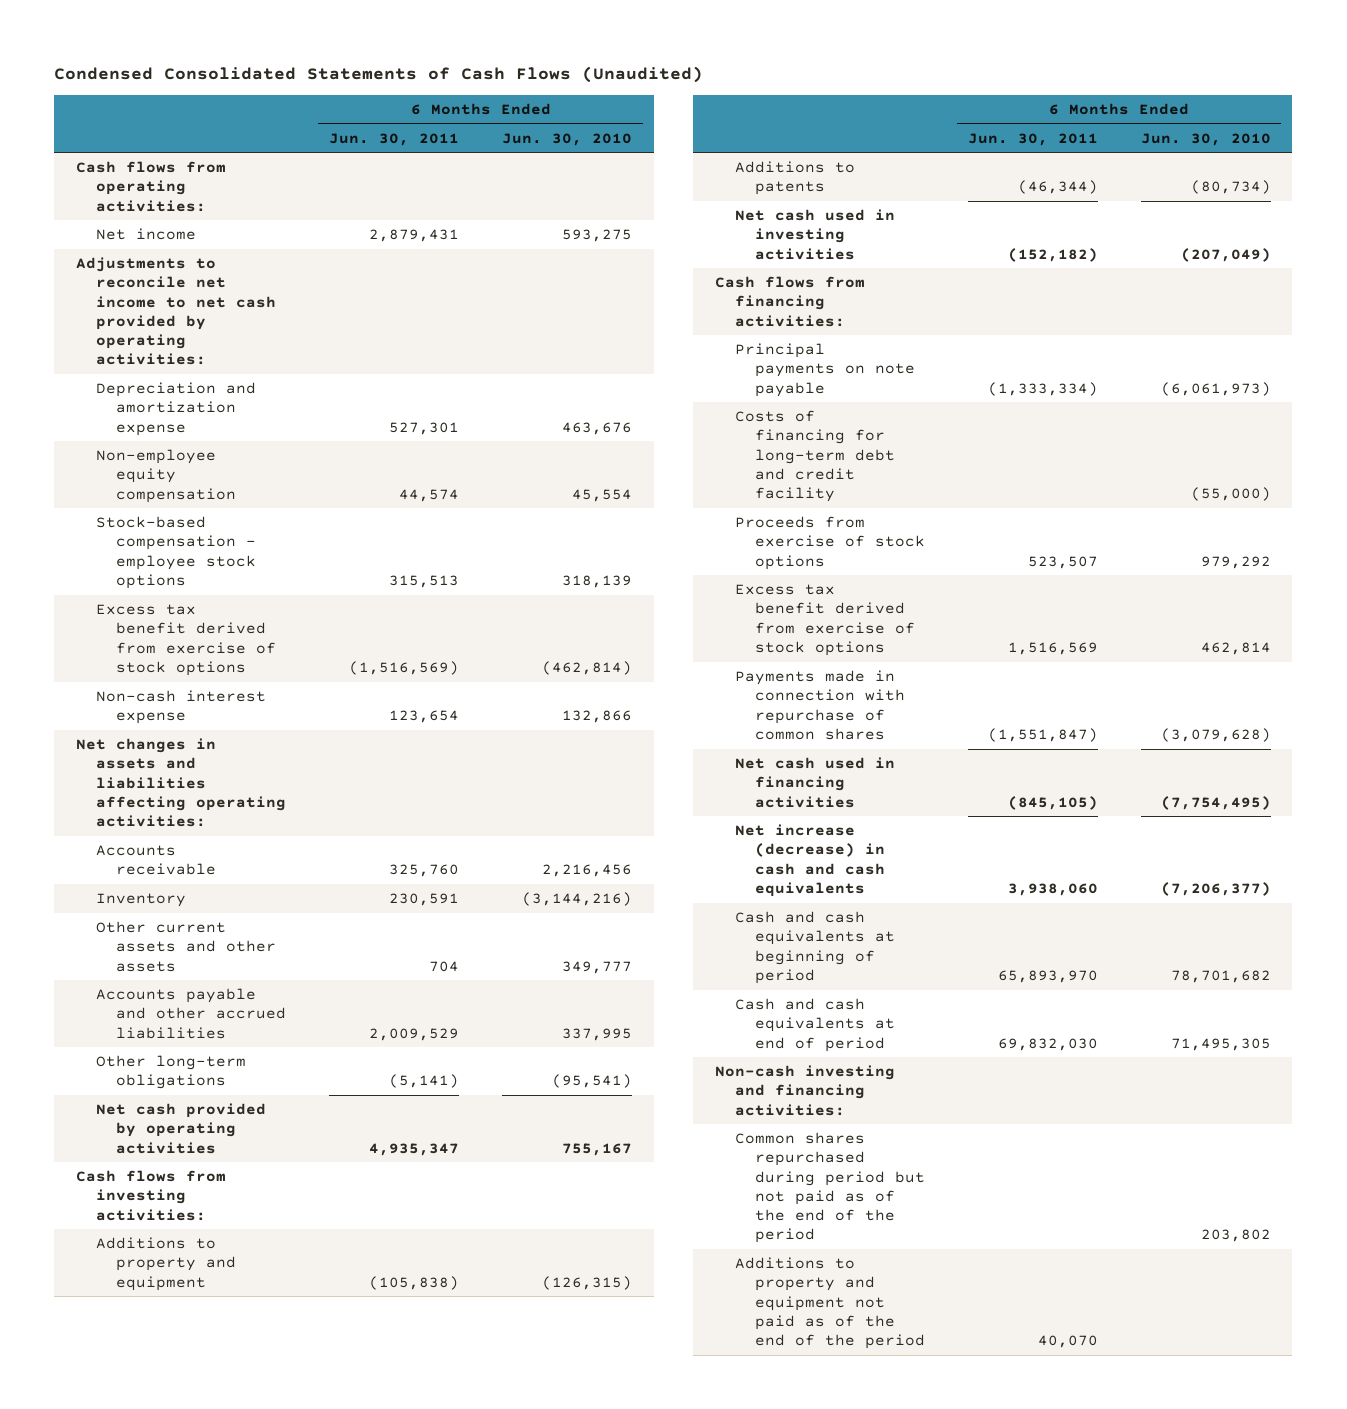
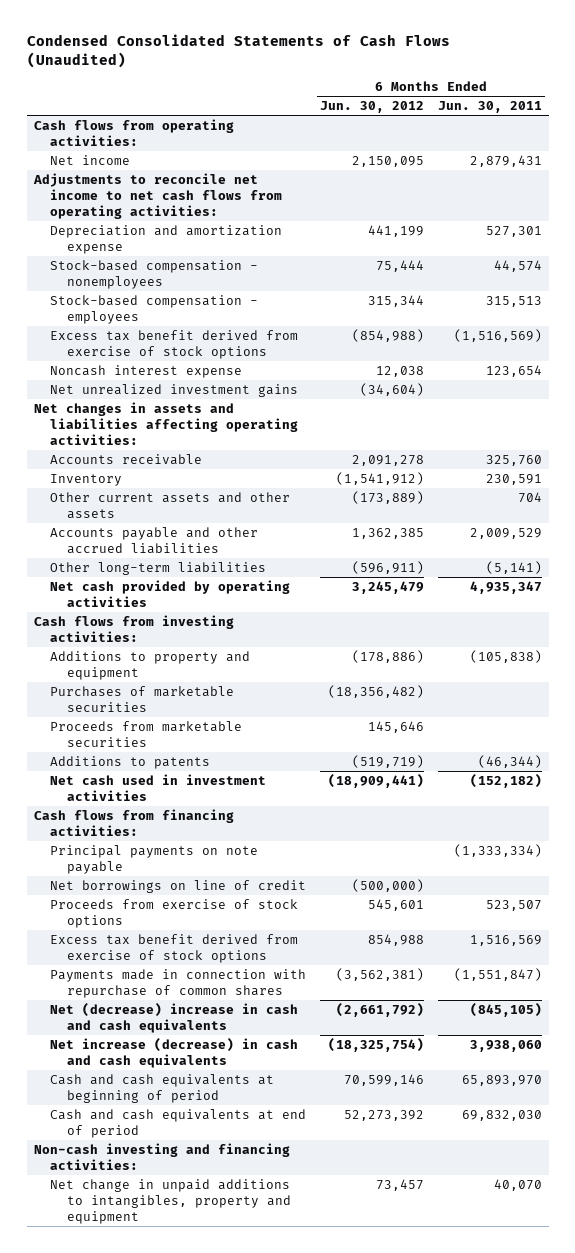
- | 6 Months Ended Jun. 30, 2011 | 6 Months Ended Jun. 30, 2010
+ | 6 Months Ended Jun. 30, 2012 | 6 Months Ended Jun. 30, 2011
- Adjustments to reconcile net income to net cash provided by operating activities:
+ Adjustments to reconcile net income to net cash flows from operating activities:
- Non-employee equity compensation | 44,574 | 45,554
- Stock-based compensation - employee stock options | 315,513 | 318,139
+ Stock-based compensation - nonemployees | 75,444 | 44,574
+ Stock-based compensation - employees | 315,344 | 315,513
- Non-cash interest expense | 123,654 | 132,866
+ Noncash interest expense | 12,038 | 123,654
+ Net unrealized investment gains | (34,604) |
- Other long-term obligations | (5,141) | (95,541)
+ Other long-term liabilities | (596,911) | (5,141)
+ Purchases of marketable securities | (18,356,482) |
+ Proceeds from marketable securities | 145,646 |
- Net cash used in investing activities | (152,182) | (207,049)
+ Net cash used in investment activities | (18,909,441) | (152,182)
- Costs of financing for long-term debt and credit facility | | (55,000)
+ Net borrowings on line of credit | (500,000) |
- Net cash used in financing activities | (845,105) | (7,754,495)
+ Net (decrease) increase in cash and cash equivalents | (2,661,792) | (845,105)
- Common shares repurchased during period but not paid as of the end of the period | | 203,802
- Additions to property and equipment not paid as of the end of the period | 40,070 |
+ Net change in unpaid additions to intangibles, property and equipment | 73,457 | 40,070

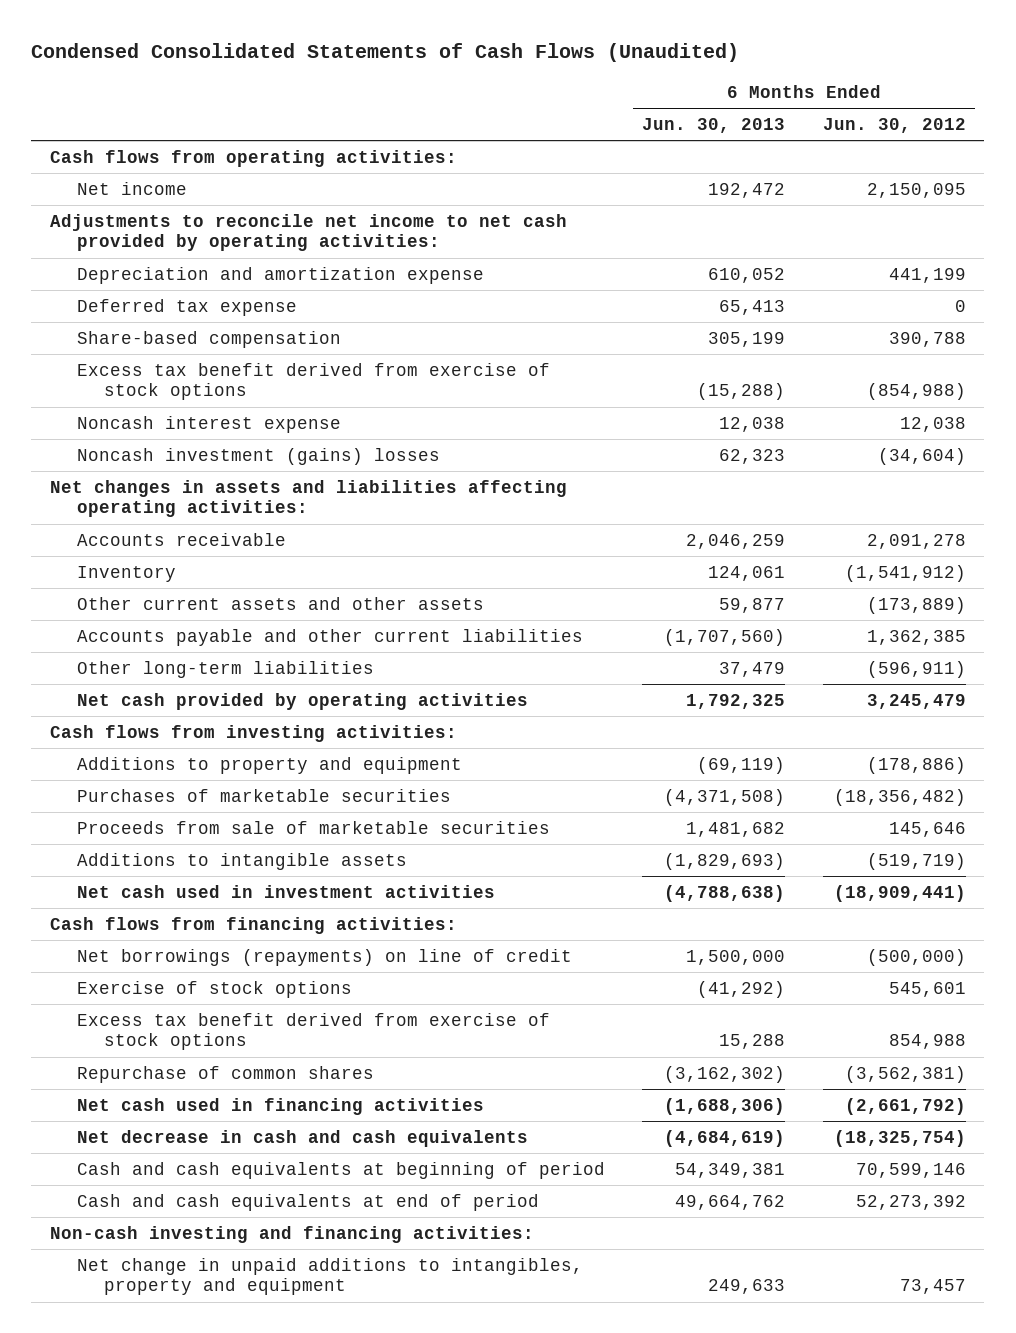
- | 6 Months Ended Jun. 30, 2012 | 6 Months Ended Jun. 30, 2011
+ | 6 Months Ended Jun. 30, 2013 | 6 Months Ended Jun. 30, 2012
- Adjustments to reconcile net income to net cash flows from operating activities:
+ Adjustments to reconcile net income to net cash provided by operating activities:
- Stock-based compensation - nonemployees | 75,444 | 44,574
- Stock-based compensation - employees | 315,344 | 315,513
+ Deferred tax expense | 65,413 | 0
+ Share-based compensation | 305,199 | 390,788
- Net unrealized investment gains | (34,604) |
+ Noncash investment (gains) losses | 62,323 | (34,604)
- Accounts payable and other accrued liabilities | 1,362,385 | 2,009,529
+ Accounts payable and other current liabilities | (1,707,560) | 1,362,385
- Proceeds from marketable securities | 145,646 |
- Additions to patents | (519,719) | (46,344)
+ Proceeds from sale of marketable securities | 1,481,682 | 145,646
+ Additions to intangible assets | (1,829,693) | (519,719)
- Principal payments on note payable | | (1,333,334)
- Net borrowings on line of credit | (500,000) |
- Proceeds from exercise of stock options | 545,601 | 523,507
+ Net borrowings (repayments) on line of credit | 1,500,000 | (500,000)
+ Exercise of stock options | (41,292) | 545,601
- Payments made in connection with repurchase of common shares | (3,562,381) | (1,551,847)
- Net (decrease) increase in cash and cash equivalents | (2,661,792) | (845,105)
- Net increase (decrease) in cash and cash equivalents | (18,325,754) | 3,938,060
+ Repurchase of common shares | (3,162,302) | (3,562,381)
+ Net cash used in financing activities | (1,688,306) | (2,661,792)
+ Net decrease in cash and cash equivalents | (4,684,619) | (18,325,754)

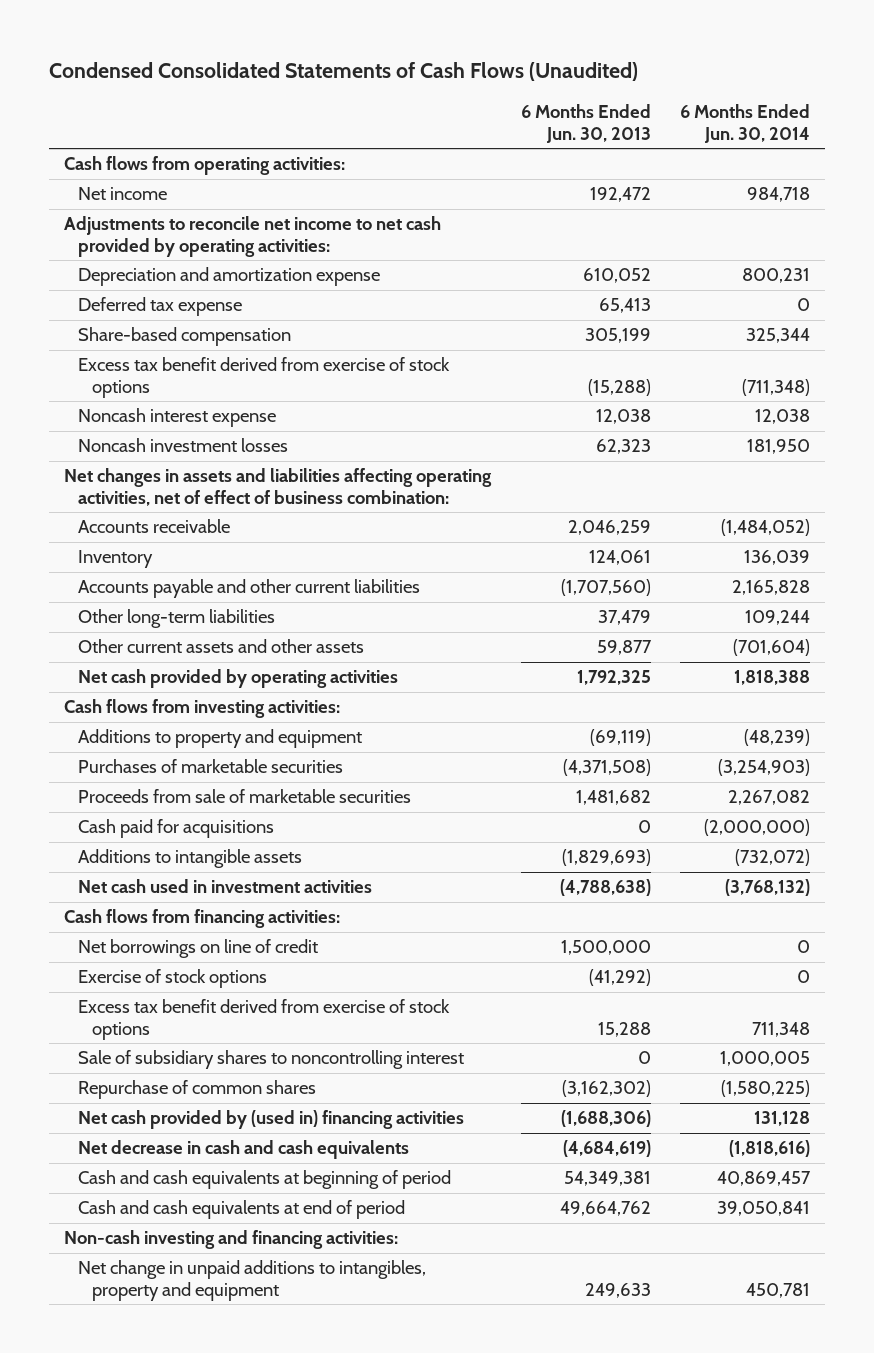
- | 6 Months Ended Jun. 30, 2013 | 6 Months Ended Jun. 30, 2012
+ | 6 Months Ended Jun. 30, 2013 | 6 Months Ended Jun. 30, 2014
- Noncash investment (gains) losses | 62,323 | (34,604)
- Net changes in assets and liabilities affecting operating activities:
+ Noncash investment losses | 62,323 | 181,950
+ Net changes in assets and liabilities affecting operating activities, net of effect of business combination:
moved down: Other current assets and other assets | 59,877 | (701,604)
+ Cash paid for acquisitions | 0 | (2,000,000)
- Net borrowings (repayments) on line of credit | 1,500,000 | (500,000)
+ Net borrowings on line of credit | 1,500,000 | 0
+ Sale of subsidiary shares to noncontrolling interest | 0 | 1,000,005
- Net cash used in financing activities | (1,688,306) | (2,661,792)
+ Net cash provided by (used in) financing activities | (1,688,306) | 131,128

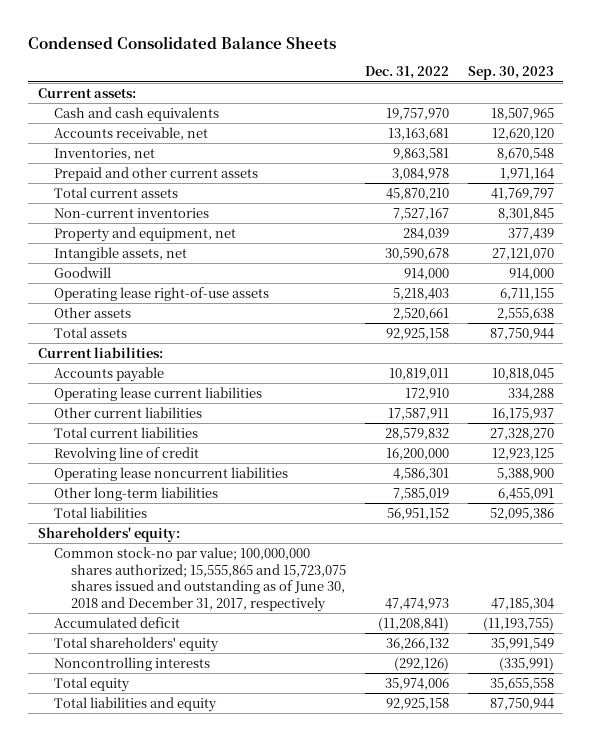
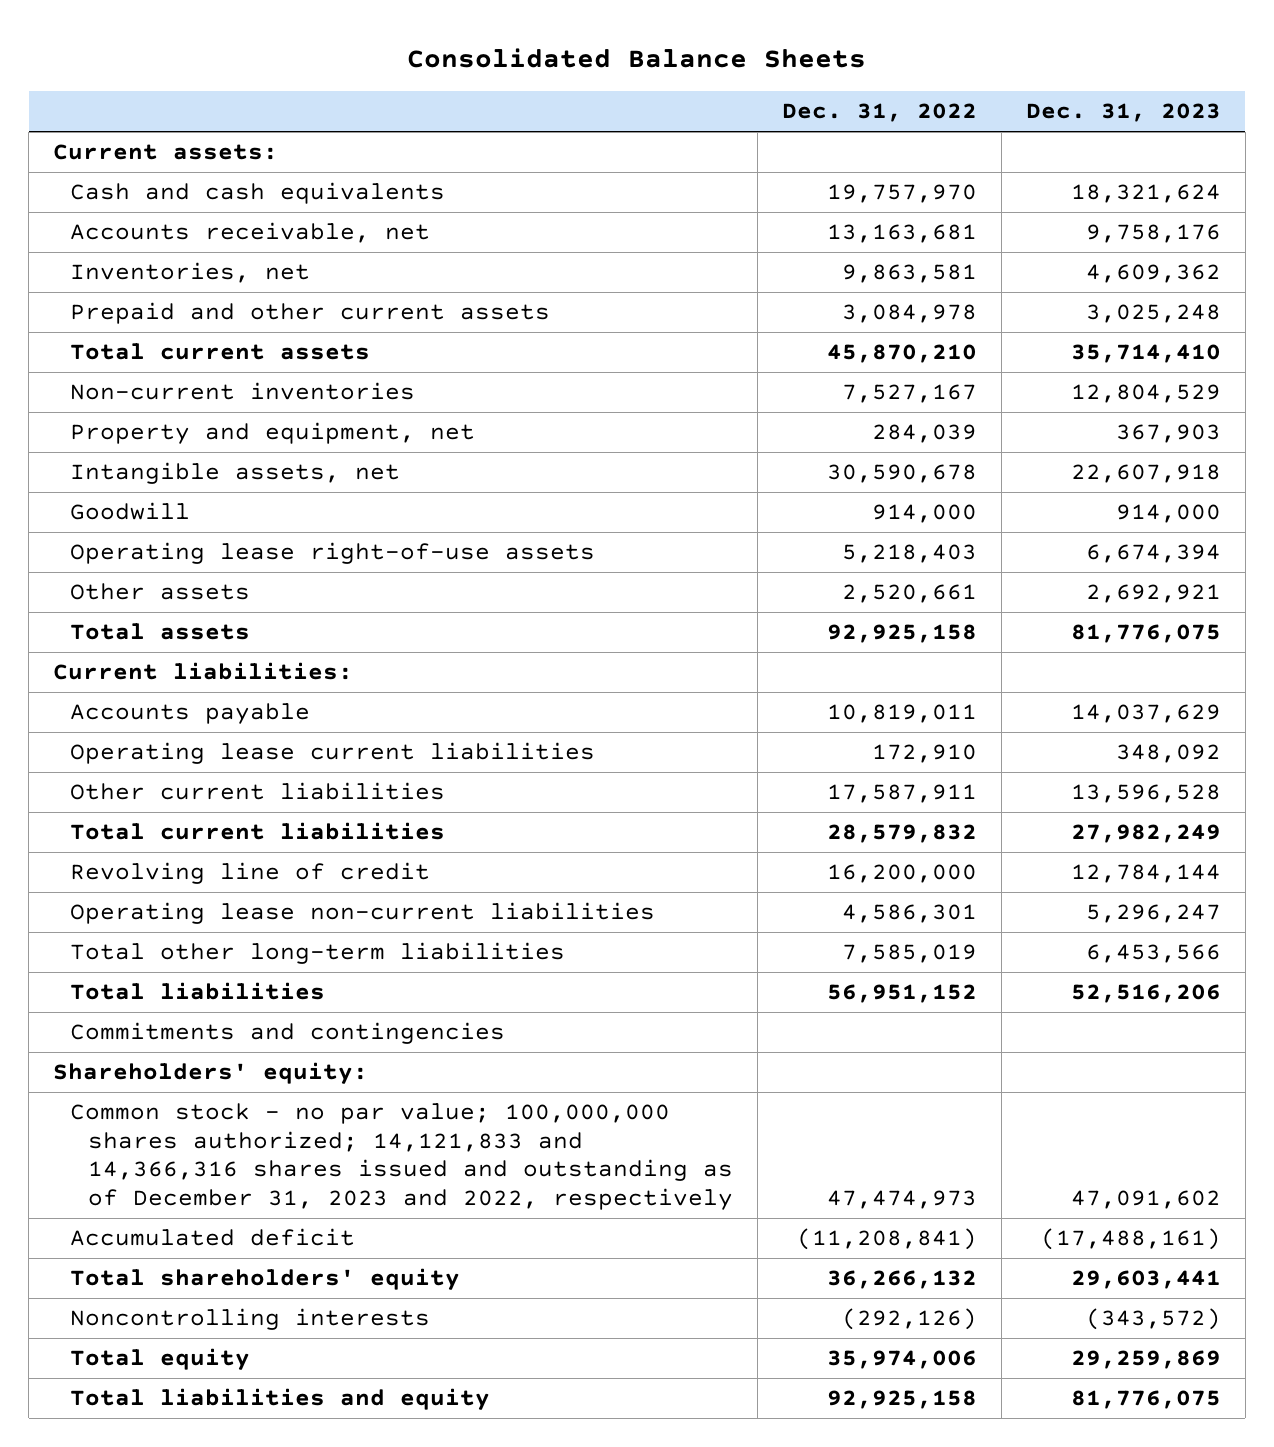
- Condensed Consolidated Balance Sheets
+ Consolidated Balance Sheets
- | Dec. 31, 2022 | Sep. 30, 2023
+ | Dec. 31, 2022 | Dec. 31, 2023
- Operating lease noncurrent liabilities | 4,586,301 | 5,388,900
- Other long-term liabilities | 7,585,019 | 6,455,091
+ Operating lease non-current liabilities | 4,586,301 | 5,296,247
+ Total other long-term liabilities | 7,585,019 | 6,453,566
+ Commitments and contingencies
- Common stock-no par value; 100,000,000 shares authorized; 15,555,865 and 15,723,075 shares issued and outstanding as of June 30, 2018 and December 31, 2017, respectively | 47,474,973 | 47,185,304
+ Common stock - no par value; 100,000,000 shares authorized; 14,121,833 and 14,366,316 shares issued and outstanding as of December 31, 2023 and 2022, respectively | 47,474,973 | 47,091,602

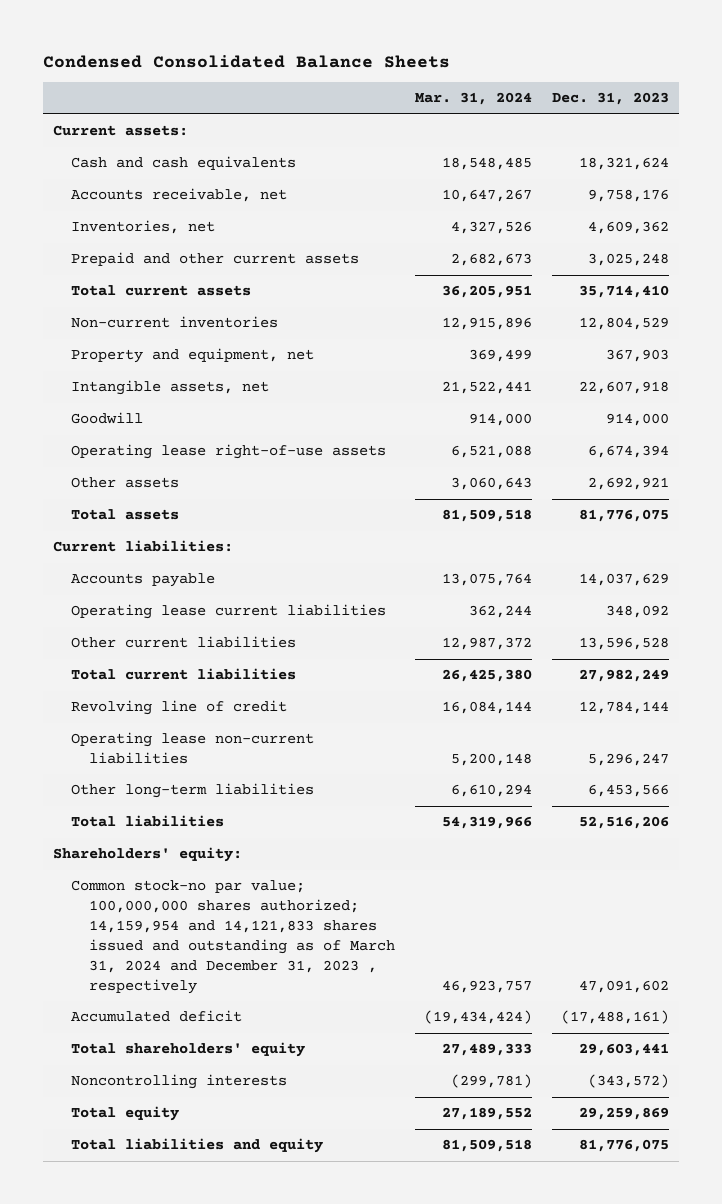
- Consolidated Balance Sheets
+ Condensed Consolidated Balance Sheets
- | Dec. 31, 2022 | Dec. 31, 2023
+ | Mar. 31, 2024 | Dec. 31, 2023
- Total other long-term liabilities | 7,585,019 | 6,453,566
+ Other long-term liabilities | 6,610,294 | 6,453,566
- Commitments and contingencies
- Common stock - no par value; 100,000,000 shares authorized; 14,121,833 and 14,366,316 shares issued and outstanding as of December 31, 2023 and 2022, respectively | 47,474,973 | 47,091,602
+ Common stock-no par value; 100,000,000 shares authorized; 14,159,954 and 14,121,833 shares issued and outstanding as of March 31, 2024 and December 31, 2023 , respectively | 46,923,757 | 47,091,602

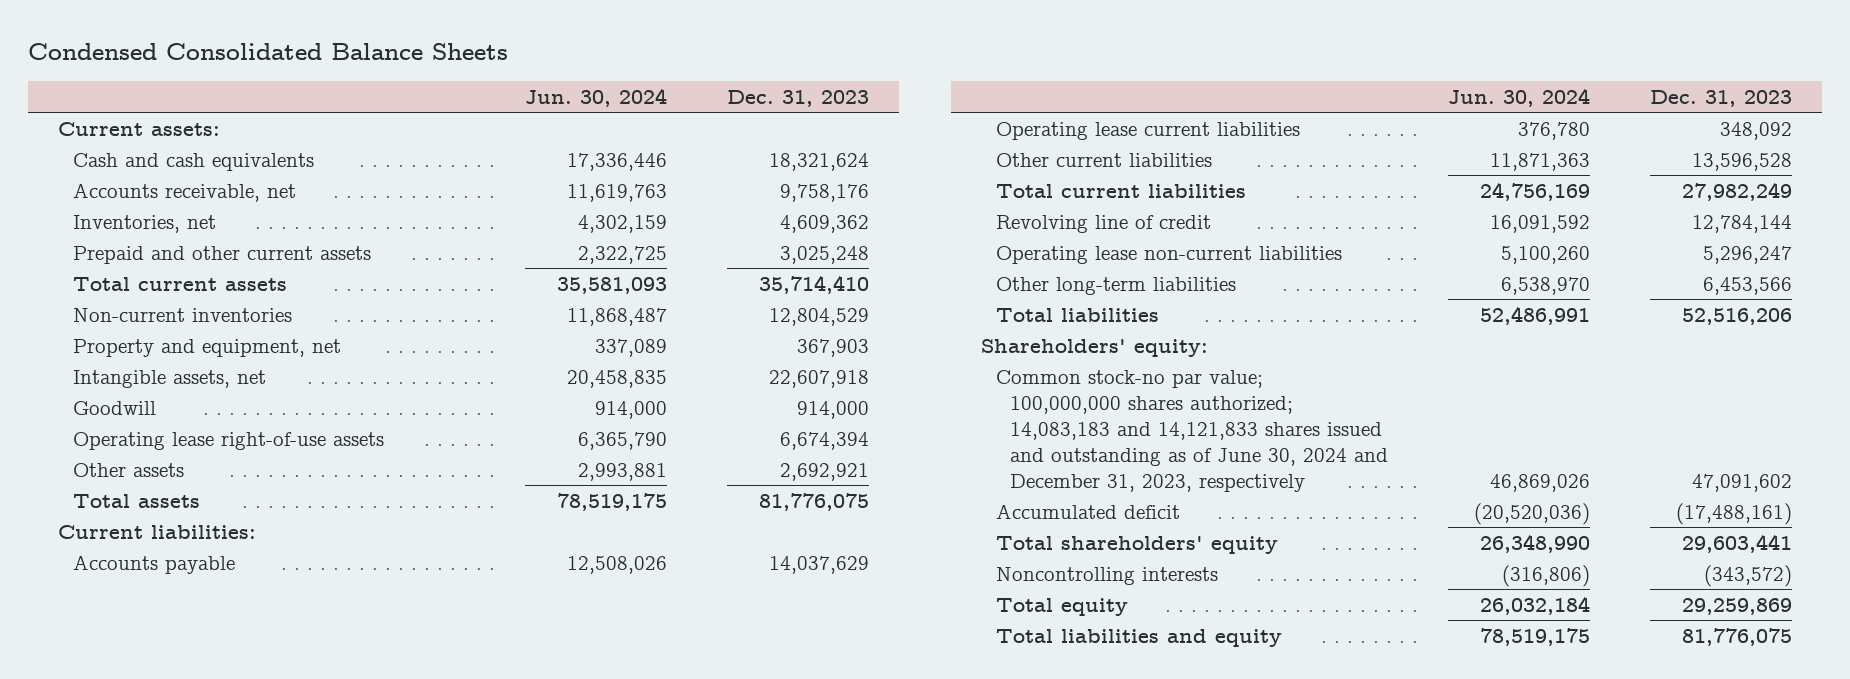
- | Mar. 31, 2024 | Dec. 31, 2023
+ | Jun. 30, 2024 | Dec. 31, 2023
- Common stock-no par value; 100,000,000 shares authorized; 14,159,954 and 14,121,833 shares issued and outstanding as of March 31, 2024 and December 31, 2023 , respectively | 46,923,757 | 47,091,602
+ Common stock-no par value; 100,000,000 shares authorized; 14,083,183 and 14,121,833 shares issued and outstanding as of June 30, 2024 and December 31, 2023, respectively | 46,869,026 | 47,091,602

